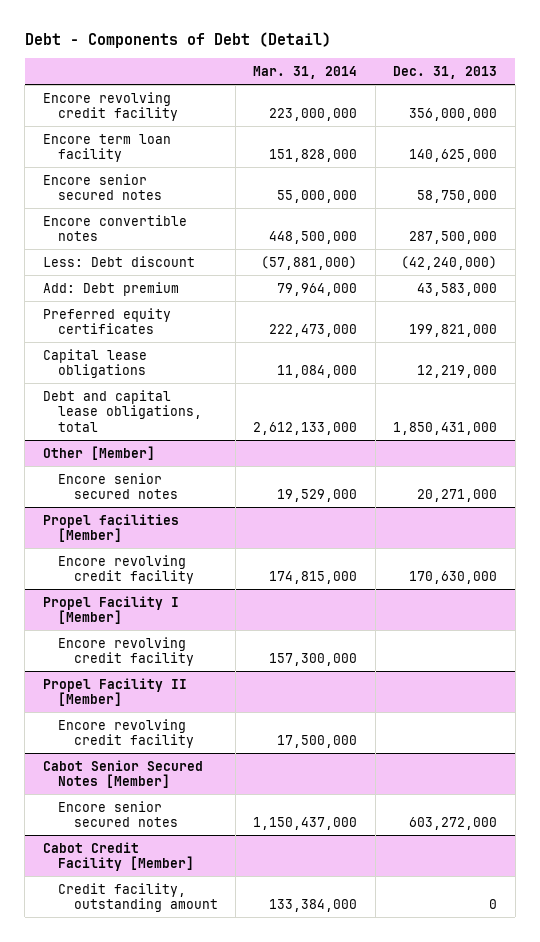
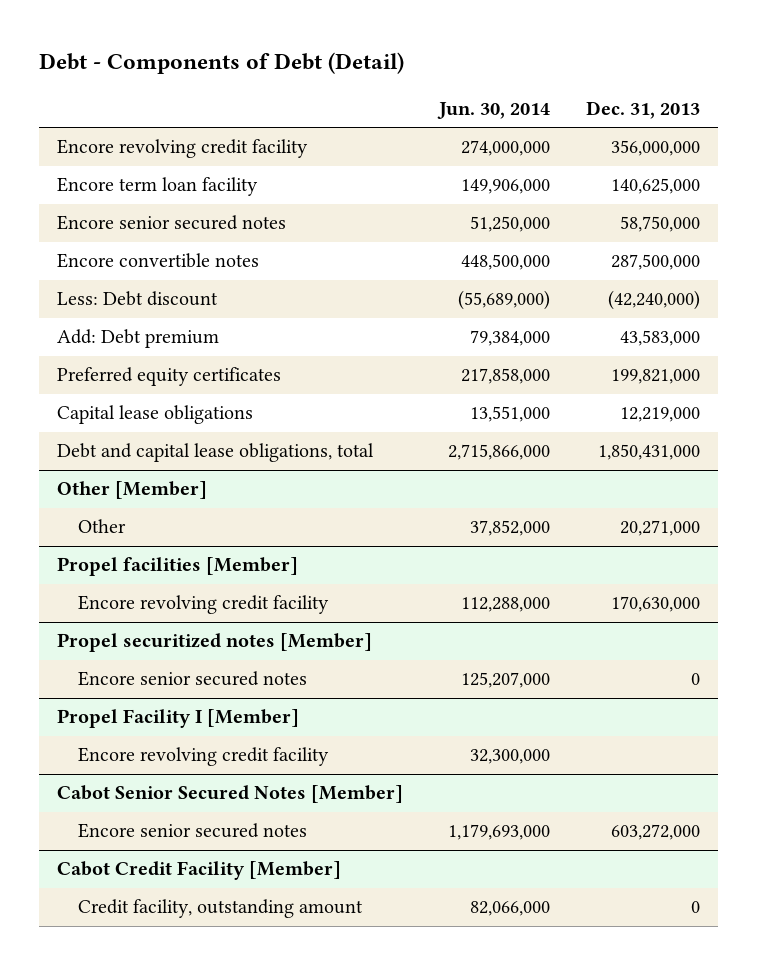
- | Mar. 31, 2014 | Dec. 31, 2013
+ | Jun. 30, 2014 | Dec. 31, 2013
@ Other [Member]
- Encore senior secured notes | 19,529,000 | 20,271,000
+ Other | 37,852,000 | 20,271,000
+ Propel securitized notes [Member]
+ Encore senior secured notes | 125,207,000 | 0
- Propel Facility II [Member]
- Encore revolving credit facility | 17,500,000 |

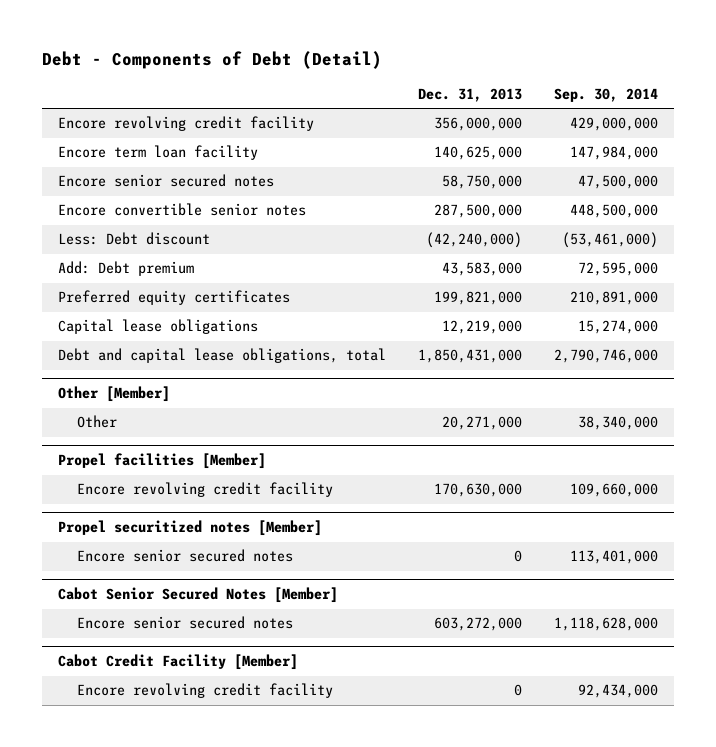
- | Jun. 30, 2014 | Dec. 31, 2013
+ | Dec. 31, 2013 | Sep. 30, 2014
- Encore convertible notes | 448,500,000 | 287,500,000
+ Encore convertible senior notes | 287,500,000 | 448,500,000
- Propel Facility I [Member]
- Encore revolving credit facility | 32,300,000 |
@ Cabot Credit Facility [Member]
- Credit facility, outstanding amount | 82,066,000 | 0
+ Encore revolving credit facility | 0 | 92,434,000

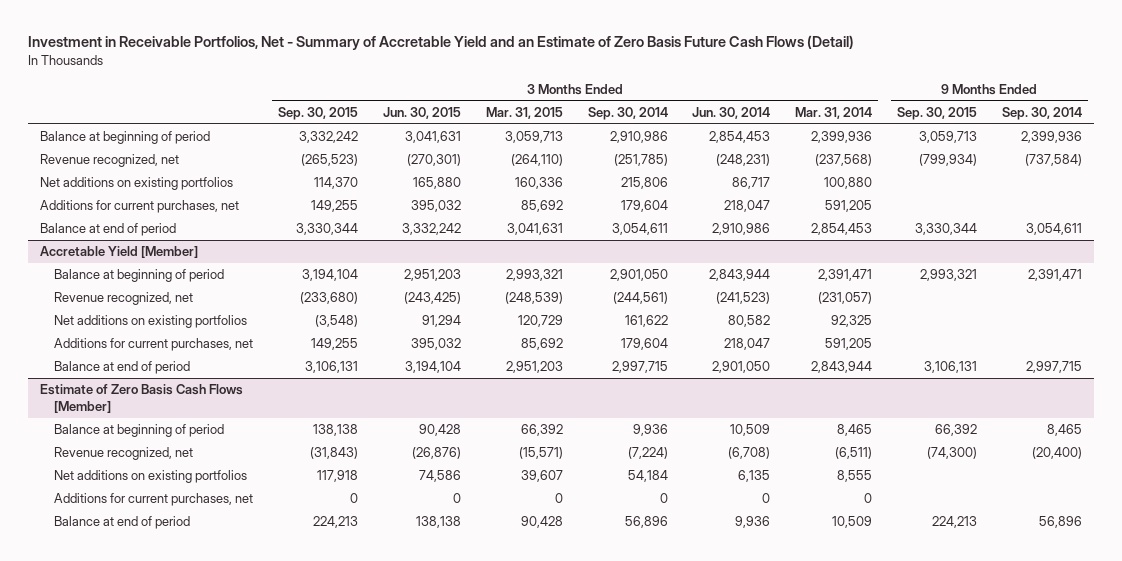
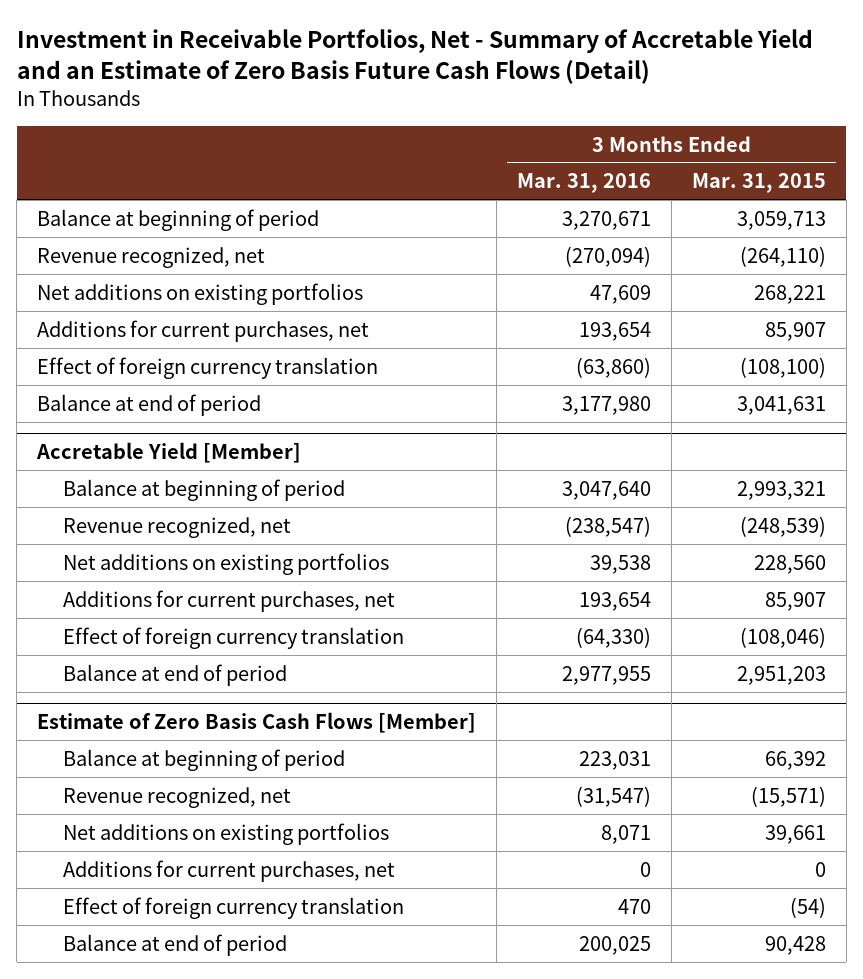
- | 3 Months Ended Sep. 30, 2015 | 3 Months Ended Jun. 30, 2015 | 3 Months Ended Mar. 31, 2015 | 3 Months Ended Sep. 30, 2014 | 3 Months Ended Jun. 30, 2014 | 3 Months Ended Mar. 31, 2014 | 9 Months Ended Sep. 30, 2015 | 9 Months Ended Sep. 30, 2014
+ | 3 Months Ended Mar. 31, 2016 | 3 Months Ended Mar. 31, 2015
- Net additions on existing portfolios | 114,370 | 165,880 | 160,336 | 215,806 | 86,717 | 100,880 | |
- Additions for current purchases, net | 149,255 | 395,032 | 85,692 | 179,604 | 218,047 | 591,205 | |
+ Net additions on existing portfolios | 47,609 | 268,221
+ Additions for current purchases, net | 193,654 | 85,907
+ Effect of foreign currency translation | (63,860) | (108,100)
@ Accretable Yield [Member]
- Net additions on existing portfolios | (3,548) | 91,294 | 120,729 | 161,622 | 80,582 | 92,325 | |
- Additions for current purchases, net | 149,255 | 395,032 | 85,692 | 179,604 | 218,047 | 591,205 | |
+ Net additions on existing portfolios | 39,538 | 228,560
+ Additions for current purchases, net | 193,654 | 85,907
+ Effect of foreign currency translation | (64,330) | (108,046)
@ Estimate of Zero Basis Cash Flows [Member]
- Net additions on existing portfolios | 117,918 | 74,586 | 39,607 | 54,184 | 6,135 | 8,555 | |
+ Net additions on existing portfolios | 8,071 | 39,661
+ Effect of foreign currency translation | 470 | (54)

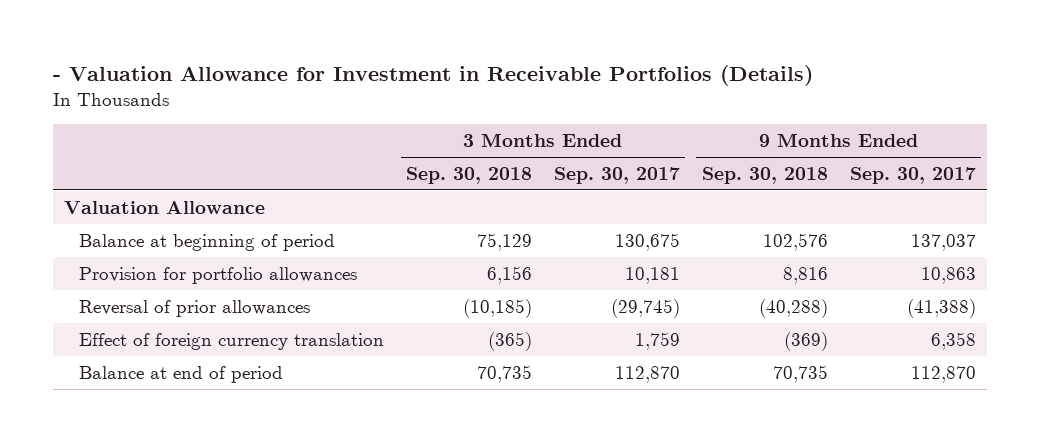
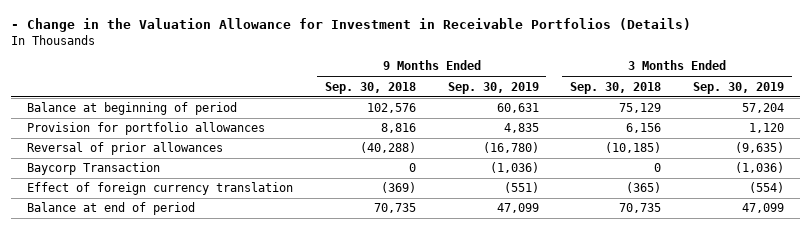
- - Valuation Allowance for Investment in Receivable Portfolios (Details)
+ - Change in the Valuation Allowance for Investment in Receivable Portfolios (Details)
- | 3 Months Ended Sep. 30, 2018 | 3 Months Ended Sep. 30, 2017 | 9 Months Ended Sep. 30, 2018 | 9 Months Ended Sep. 30, 2017
+ | 9 Months Ended Sep. 30, 2018 | 9 Months Ended Sep. 30, 2019 | 3 Months Ended Sep. 30, 2018 | 3 Months Ended Sep. 30, 2019
- Valuation Allowance
+ Baycorp Transaction | 0 | (1,036) | 0 | (1,036)

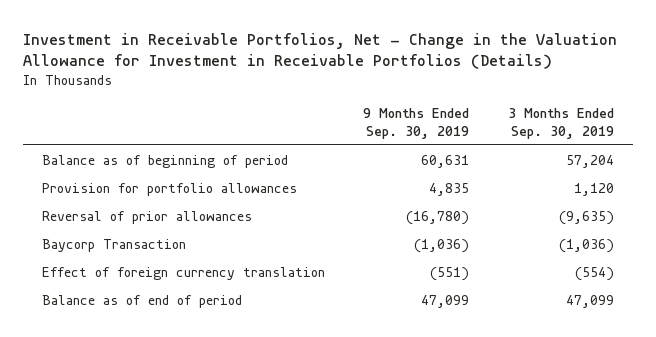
- - Change in the Valuation Allowance for Investment in Receivable Portfolios (Details)
+ Investment in Receivable Portfolios, Net - Change in the Valuation Allowance for Investment in Receivable Portfolios (Details)
- | 9 Months Ended Sep. 30, 2018 | 9 Months Ended Sep. 30, 2019 | 3 Months Ended Sep. 30, 2018 | 3 Months Ended Sep. 30, 2019
+ | 9 Months Ended Sep. 30, 2019 | 3 Months Ended Sep. 30, 2019
- Balance at beginning of period | 102,576 | 60,631 | 75,129 | 57,204
+ Balance as of beginning of period | 60,631 | 57,204
- Balance at end of period | 70,735 | 47,099 | 70,735 | 47,099
+ Balance as of end of period | 47,099 | 47,099

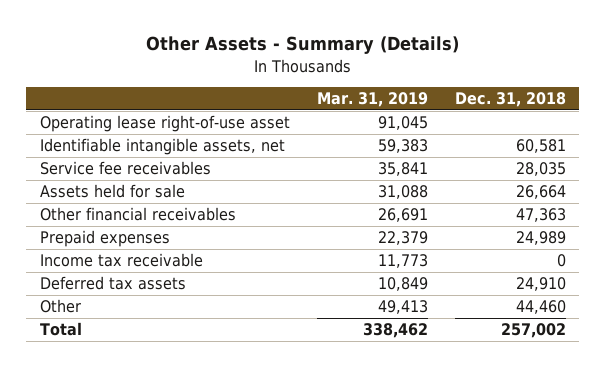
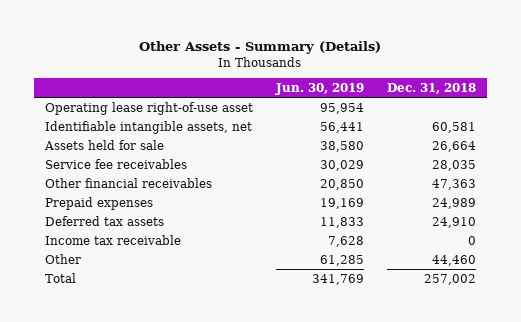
- | Mar. 31, 2019 | Dec. 31, 2018
+ | Jun. 30, 2019 | Dec. 31, 2018
moved down: Service fee receivables | 30,029 | 28,035
moved down: Income tax receivable | 7,628 | 0

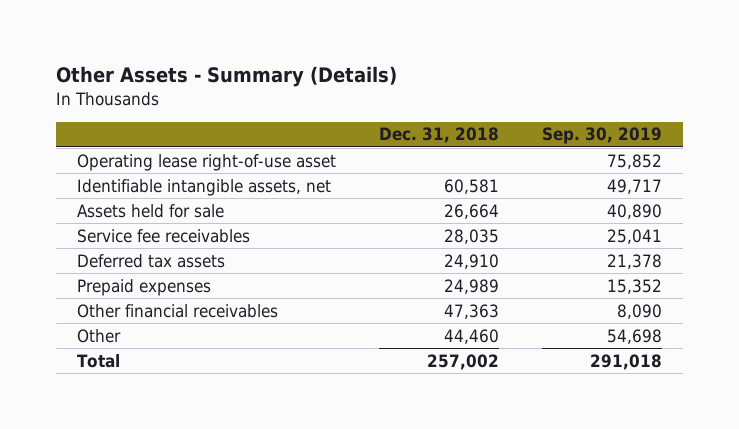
- | Jun. 30, 2019 | Dec. 31, 2018
+ | Dec. 31, 2018 | Sep. 30, 2019
- Income tax receivable | 7,628 | 0
moved down: Prepaid expenses | 24,989 | 15,352
moved down: Other financial receivables | 47,363 | 8,090

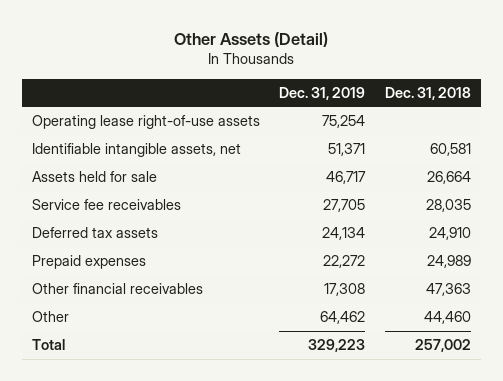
- Other Assets - Summary (Details)
+ Other Assets (Detail)
- | Dec. 31, 2018 | Sep. 30, 2019
+ | Dec. 31, 2019 | Dec. 31, 2018
- Operating lease right-of-use asset | | 75,852
+ Operating lease right-of-use assets | 75,254 |

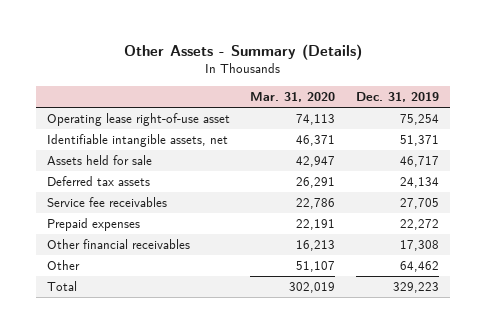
- Other Assets (Detail)
+ Other Assets - Summary (Details)
- | Dec. 31, 2019 | Dec. 31, 2018
+ | Mar. 31, 2020 | Dec. 31, 2019
- Operating lease right-of-use assets | 75,254 |
+ Operating lease right-of-use asset | 74,113 | 75,254
moved down: Service fee receivables | 22,786 | 27,705

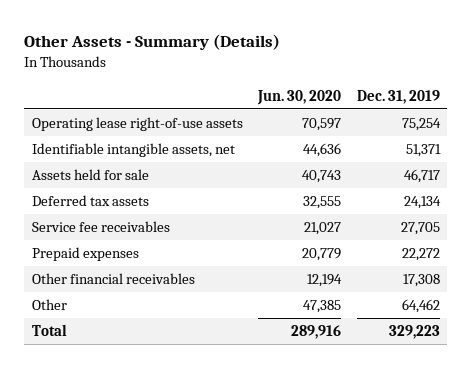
- | Mar. 31, 2020 | Dec. 31, 2019
+ | Jun. 30, 2020 | Dec. 31, 2019
- Operating lease right-of-use asset | 74,113 | 75,254
+ Operating lease right-of-use assets | 70,597 | 75,254

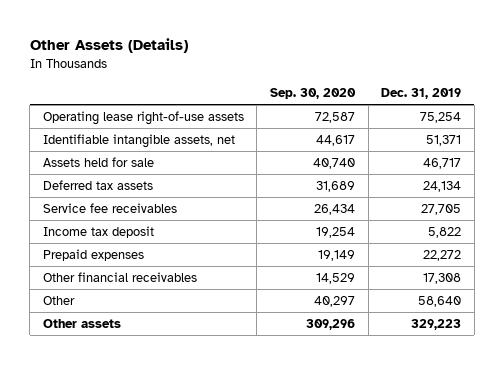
- Other Assets - Summary (Details)
+ Other Assets (Details)
- | Jun. 30, 2020 | Dec. 31, 2019
+ | Sep. 30, 2020 | Dec. 31, 2019
+ Income tax deposit | 19,254 | 5,822
- Other | 47,385 | 64,462
- Total | 289,916 | 329,223
+ Other | 40,297 | 58,640
+ Other assets | 309,296 | 329,223

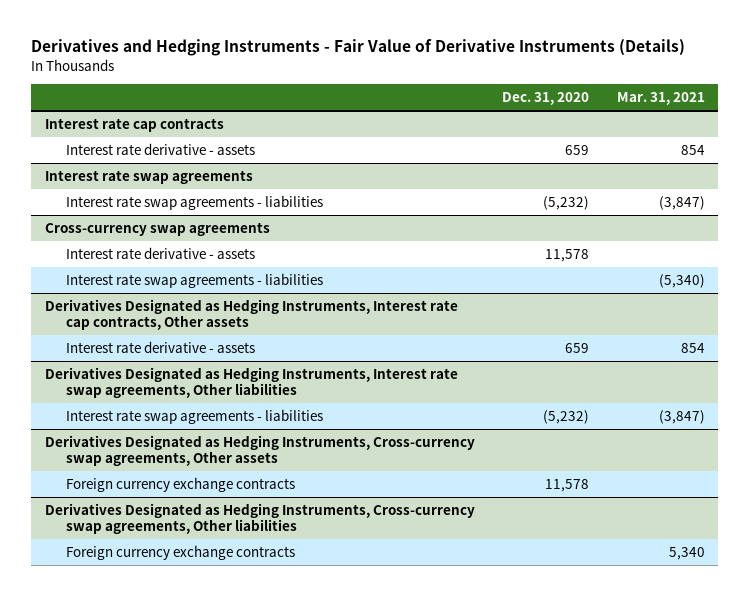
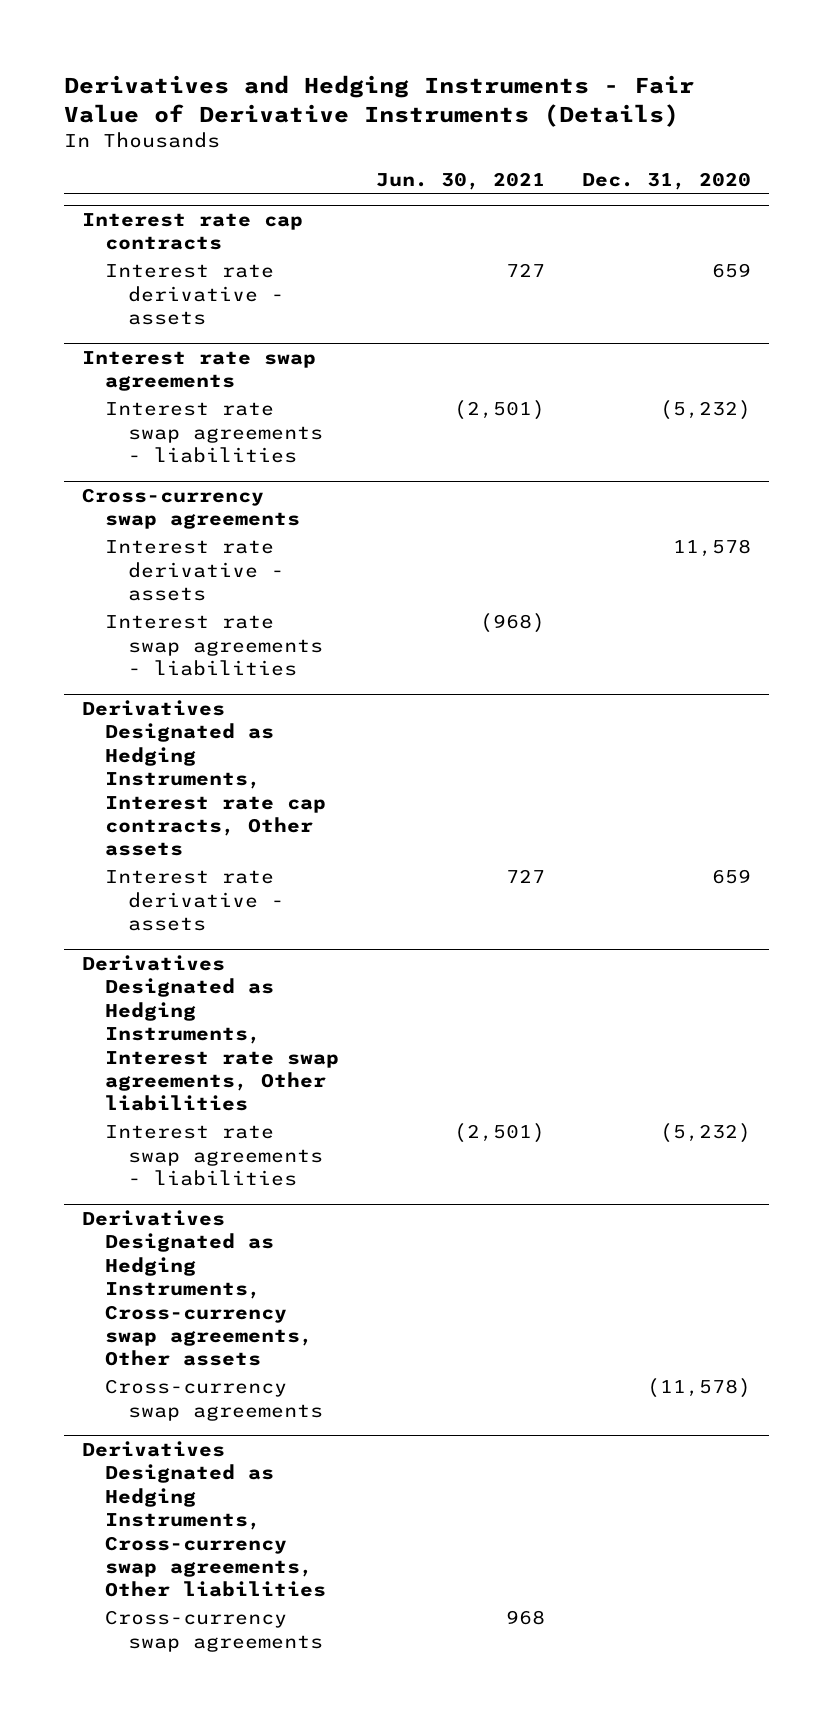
- | Dec. 31, 2020 | Mar. 31, 2021
+ | Jun. 30, 2021 | Dec. 31, 2020
@ Derivatives Designated as Hedging Instruments, Cross-currency swap agreements, Other assets
- Foreign currency exchange contracts | 11,578 |
+ Cross-currency swap agreements | | (11,578)
@ Derivatives Designated as Hedging Instruments, Cross-currency swap agreements, Other liabilities
- Foreign currency exchange contracts | | 5,340
+ Cross-currency swap agreements | 968 |

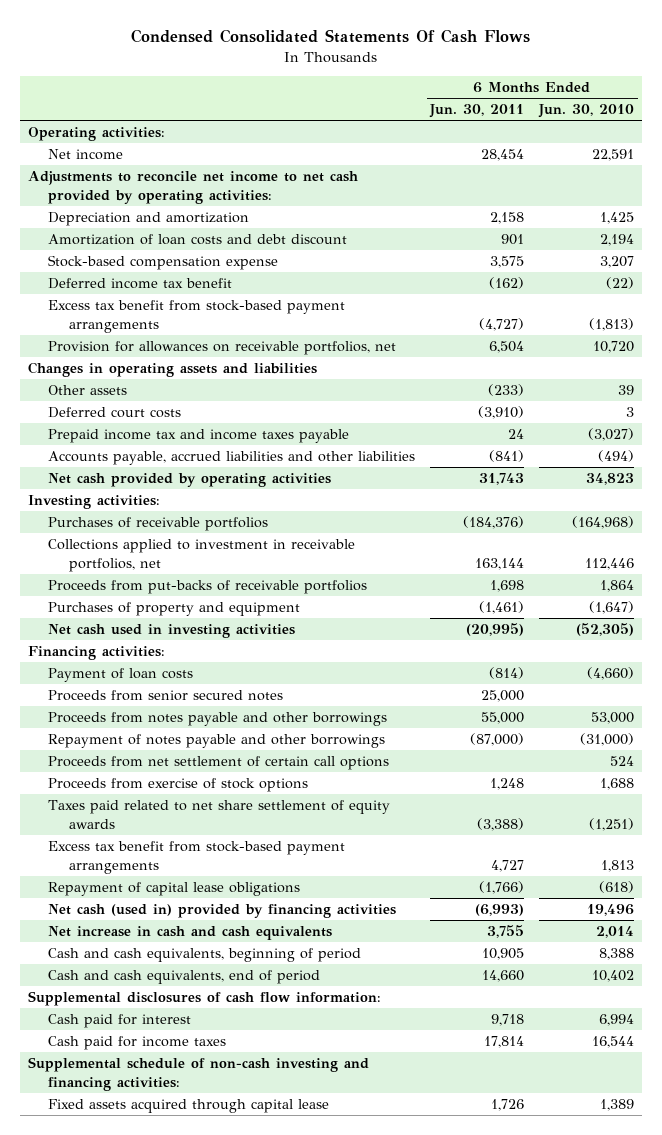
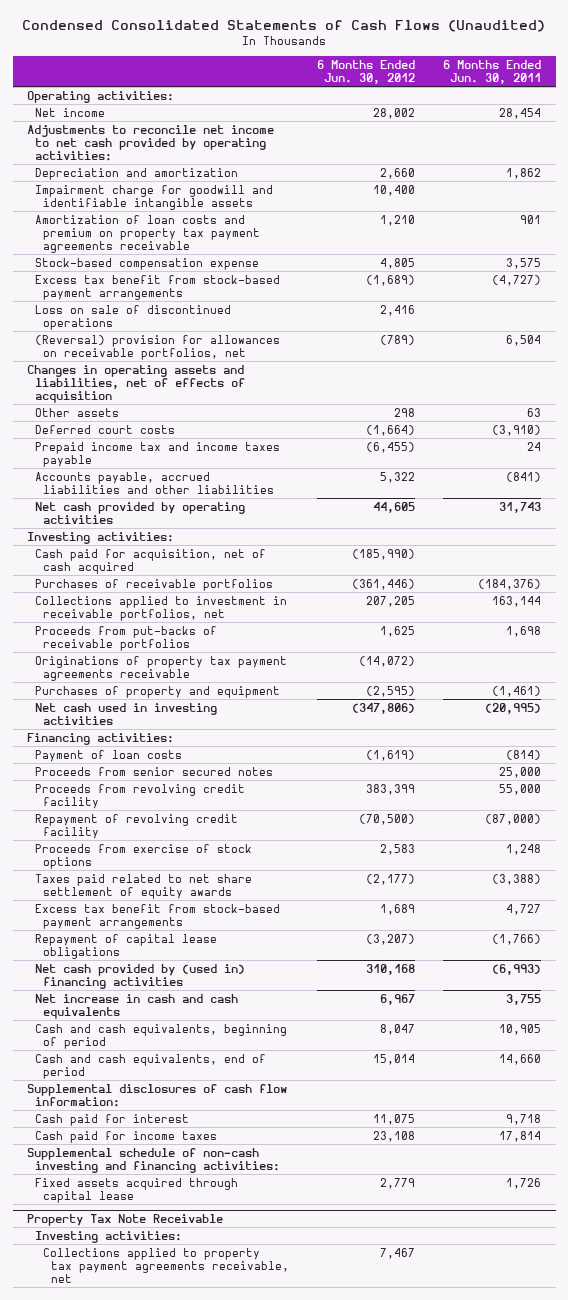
- Condensed Consolidated Statements Of Cash Flows
+ Condensed Consolidated Statements of Cash Flows (Unaudited)
- | 6 Months Ended Jun. 30, 2011 | 6 Months Ended Jun. 30, 2010
+ | 6 Months Ended Jun. 30, 2012 | 6 Months Ended Jun. 30, 2011
- Depreciation and amortization | 2,158 | 1,425
- Amortization of loan costs and debt discount | 901 | 2,194
+ Depreciation and amortization | 2,660 | 1,862
+ Impairment charge for goodwill and identifiable intangible assets | 10,400 |
+ Amortization of loan costs and premium on property tax payment agreements receivable | 1,210 | 901
- Deferred income tax benefit | (162) | (22)
- Provision for allowances on receivable portfolios, net | 6,504 | 10,720
- Changes in operating assets and liabilities
- Other assets | (233) | 39
+ Loss on sale of discontinued operations | 2,416 |
+ (Reversal) provision for allowances on receivable portfolios, net | (789) | 6,504
+ Changes in operating assets and liabilities, net of effects of acquisition
+ Other assets | 298 | 63
+ Cash paid for acquisition, net of cash acquired | (185,990) |
+ Originations of property tax payment agreements receivable | (14,072) |
- Proceeds from notes payable and other borrowings | 55,000 | 53,000
- Repayment of notes payable and other borrowings | (87,000) | (31,000)
- Proceeds from net settlement of certain call options | | 524
+ Proceeds from revolving credit facility | 383,399 | 55,000
+ Repayment of revolving credit facility | (70,500) | (87,000)
- Net cash (used in) provided by financing activities | (6,993) | 19,496
+ Net cash provided by (used in) financing activities | 310,168 | (6,993)
+ Property Tax Note Receivable
+ Investing activities:
+ Collections applied to property tax payment agreements receivable, net | 7,467 |

